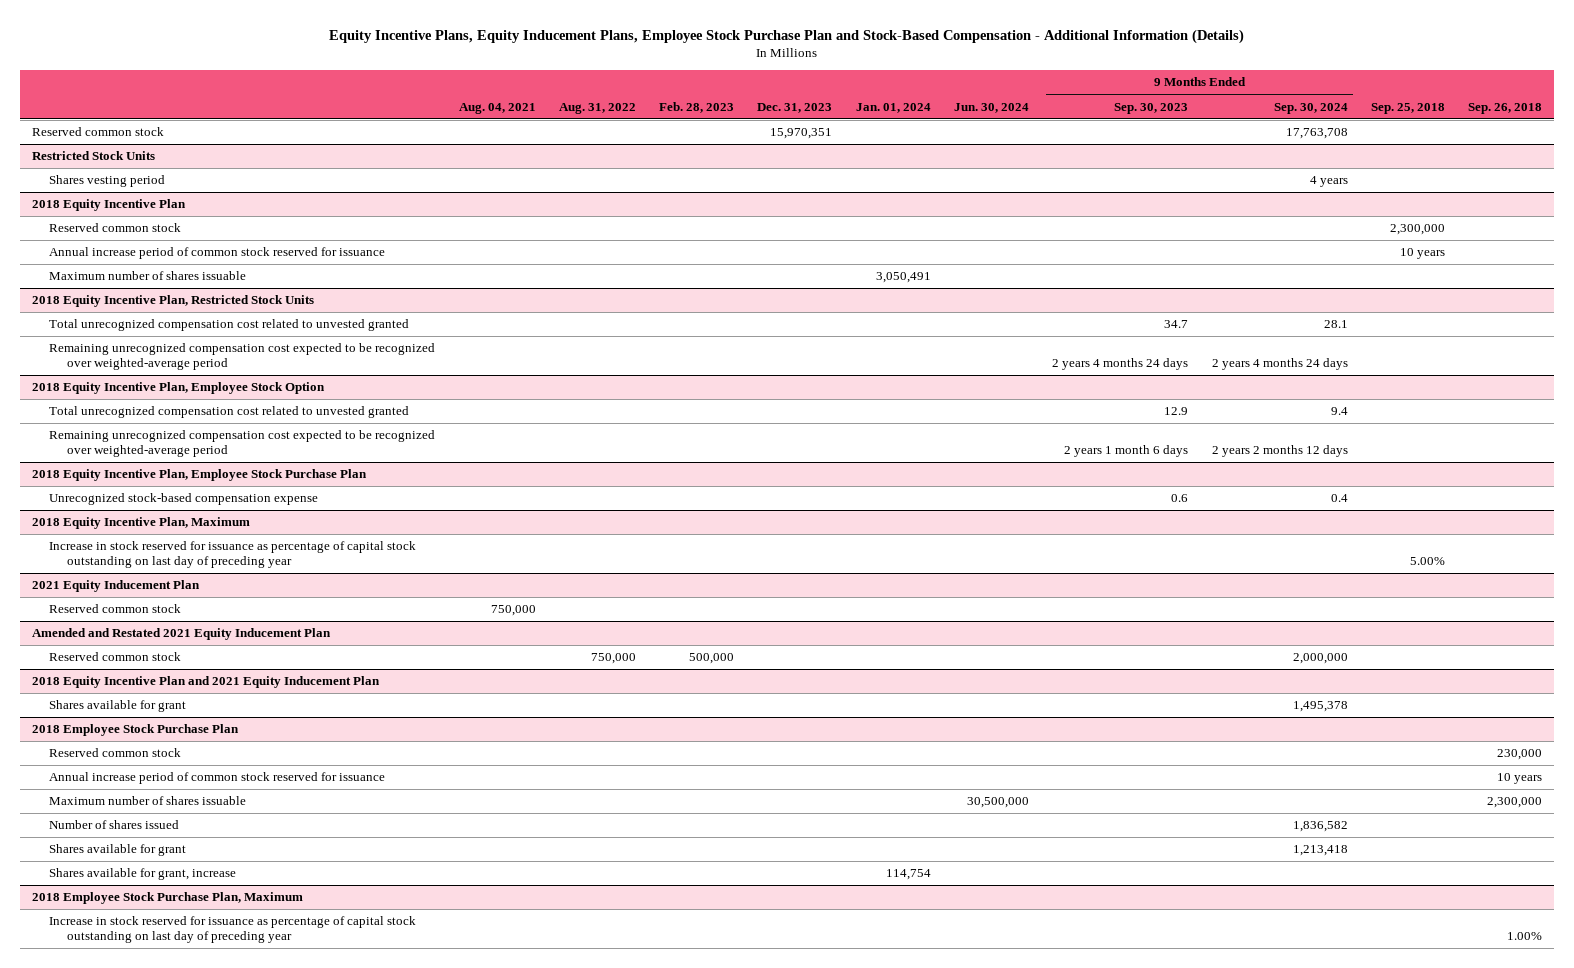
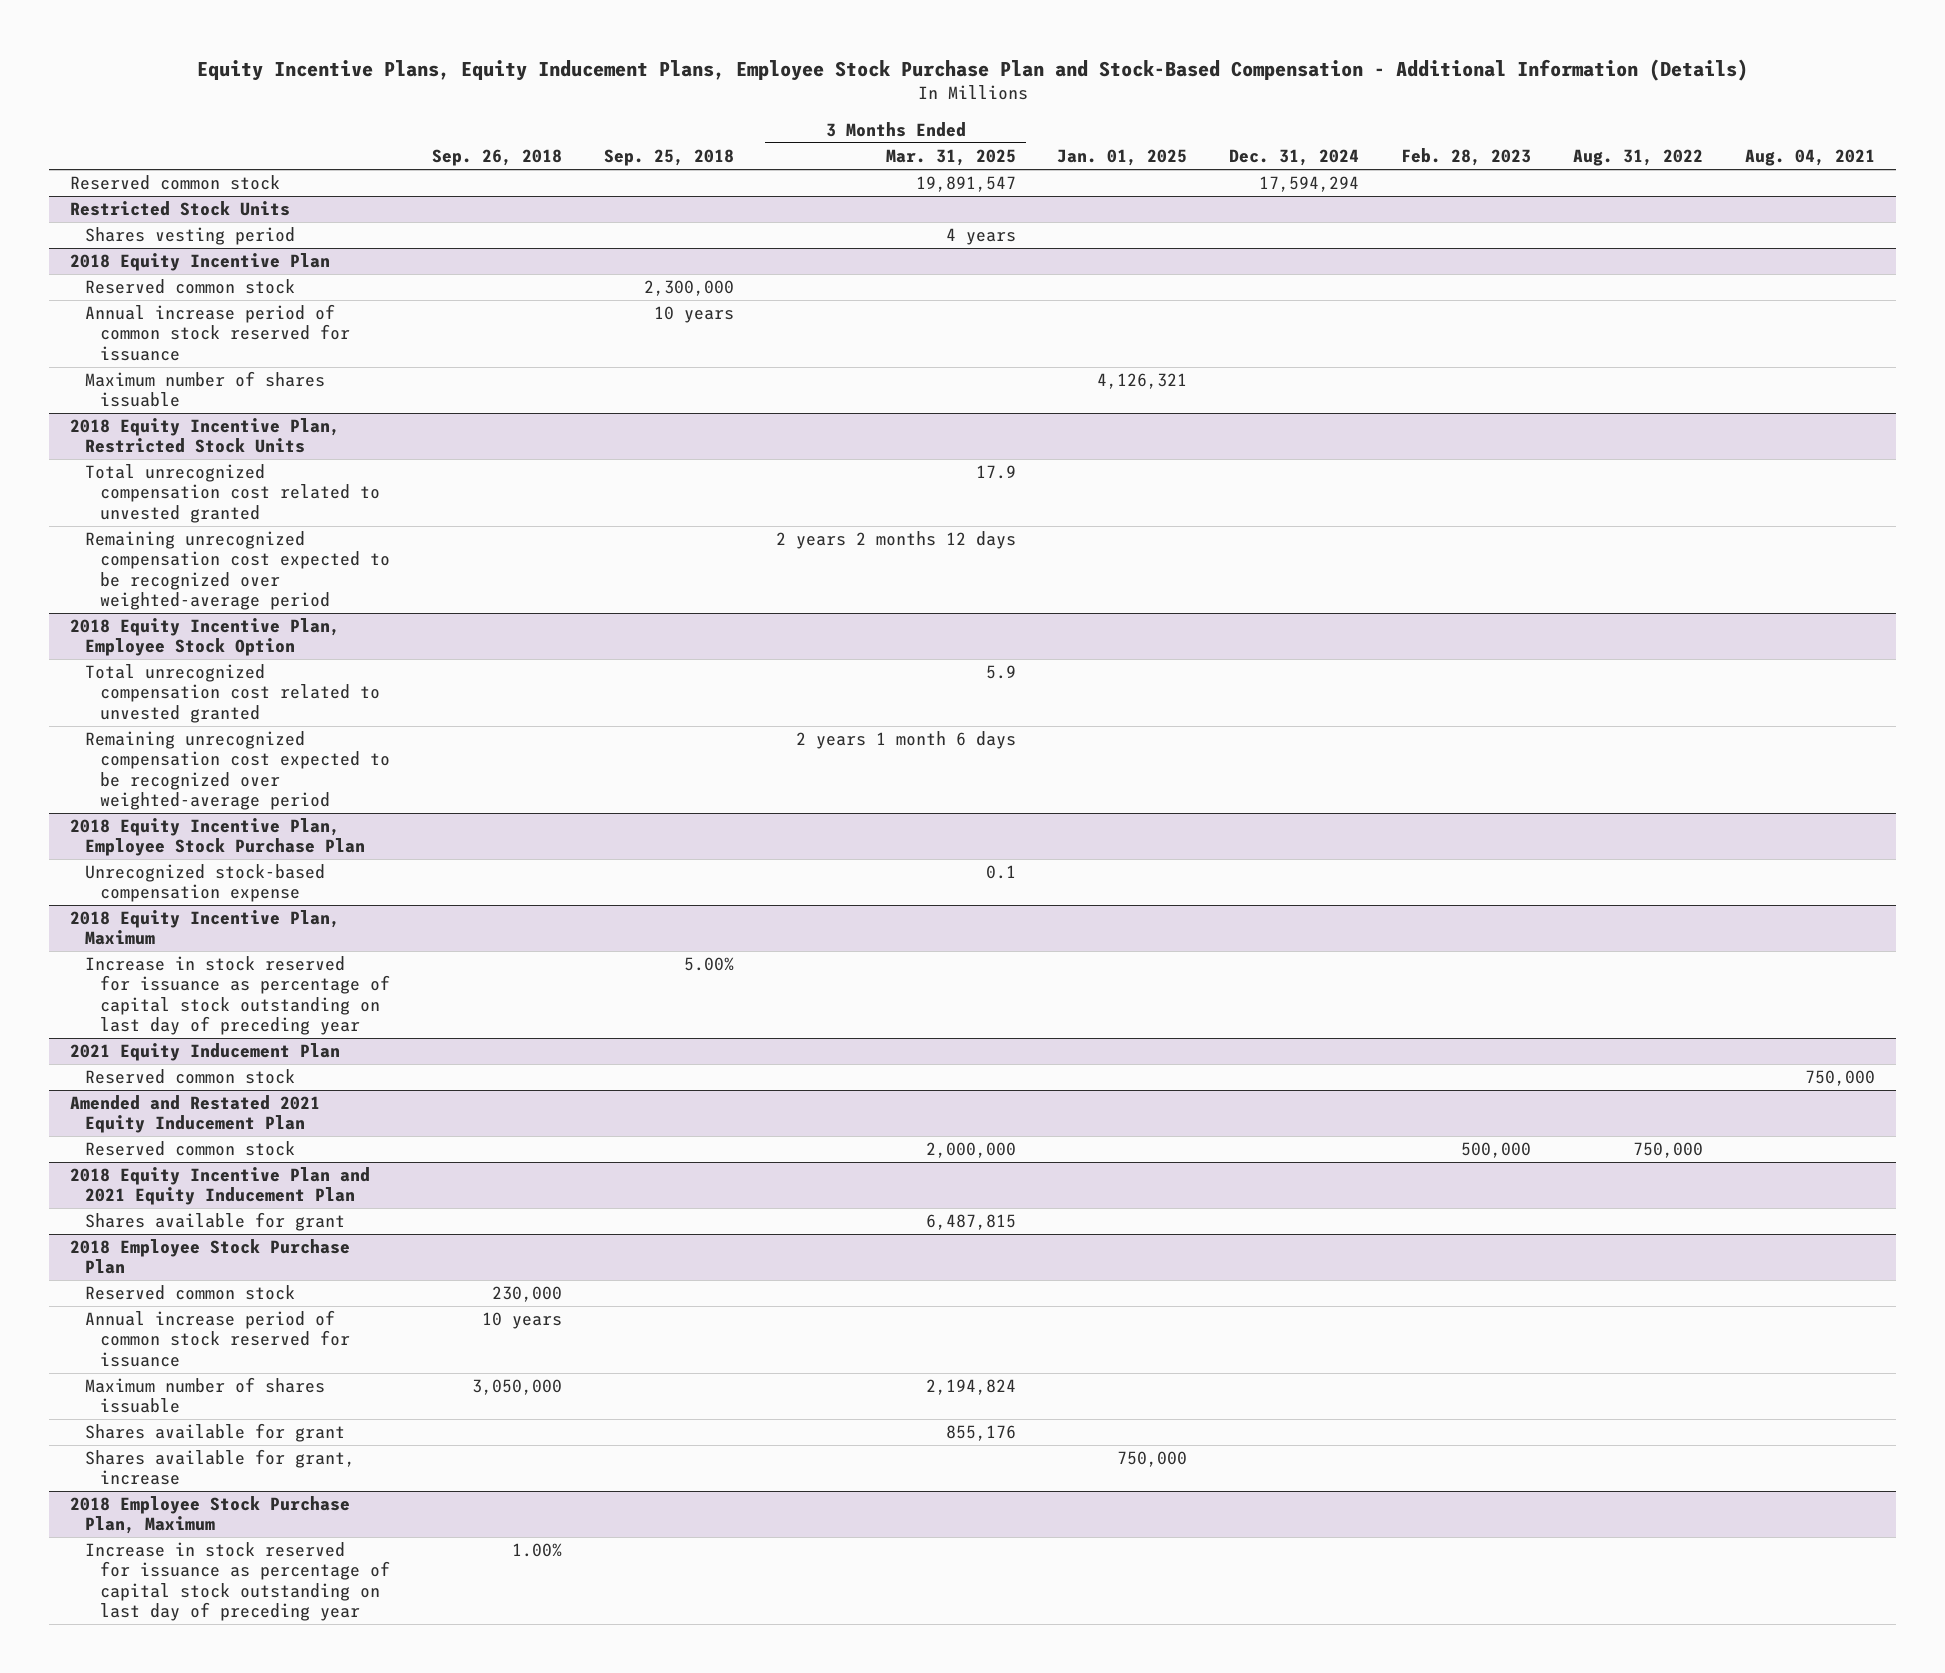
- | Aug. 04, 2021 | Aug. 31, 2022 | Feb. 28, 2023 | Dec. 31, 2023 | Jan. 01, 2024 | Jun. 30, 2024 | 9 Months Ended Sep. 30, 2023 | 9 Months Ended Sep. 30, 2024 | Sep. 25, 2018 | Sep. 26, 2018
+ | Sep. 26, 2018 | Sep. 25, 2018 | 3 Months Ended Mar. 31, 2025 | Jan. 01, 2025 | Dec. 31, 2024 | Feb. 28, 2023 | Aug. 31, 2022 | Aug. 04, 2021
@ 2018 Employee Stock Purchase Plan
- Maximum number of shares issuable | | | | | | 30,500,000 | | | | 2,300,000
- Number of shares issued | | | | | | | | 1,836,582 | |
+ Maximum number of shares issuable | 3,050,000 | | 2,194,824 | | | | |

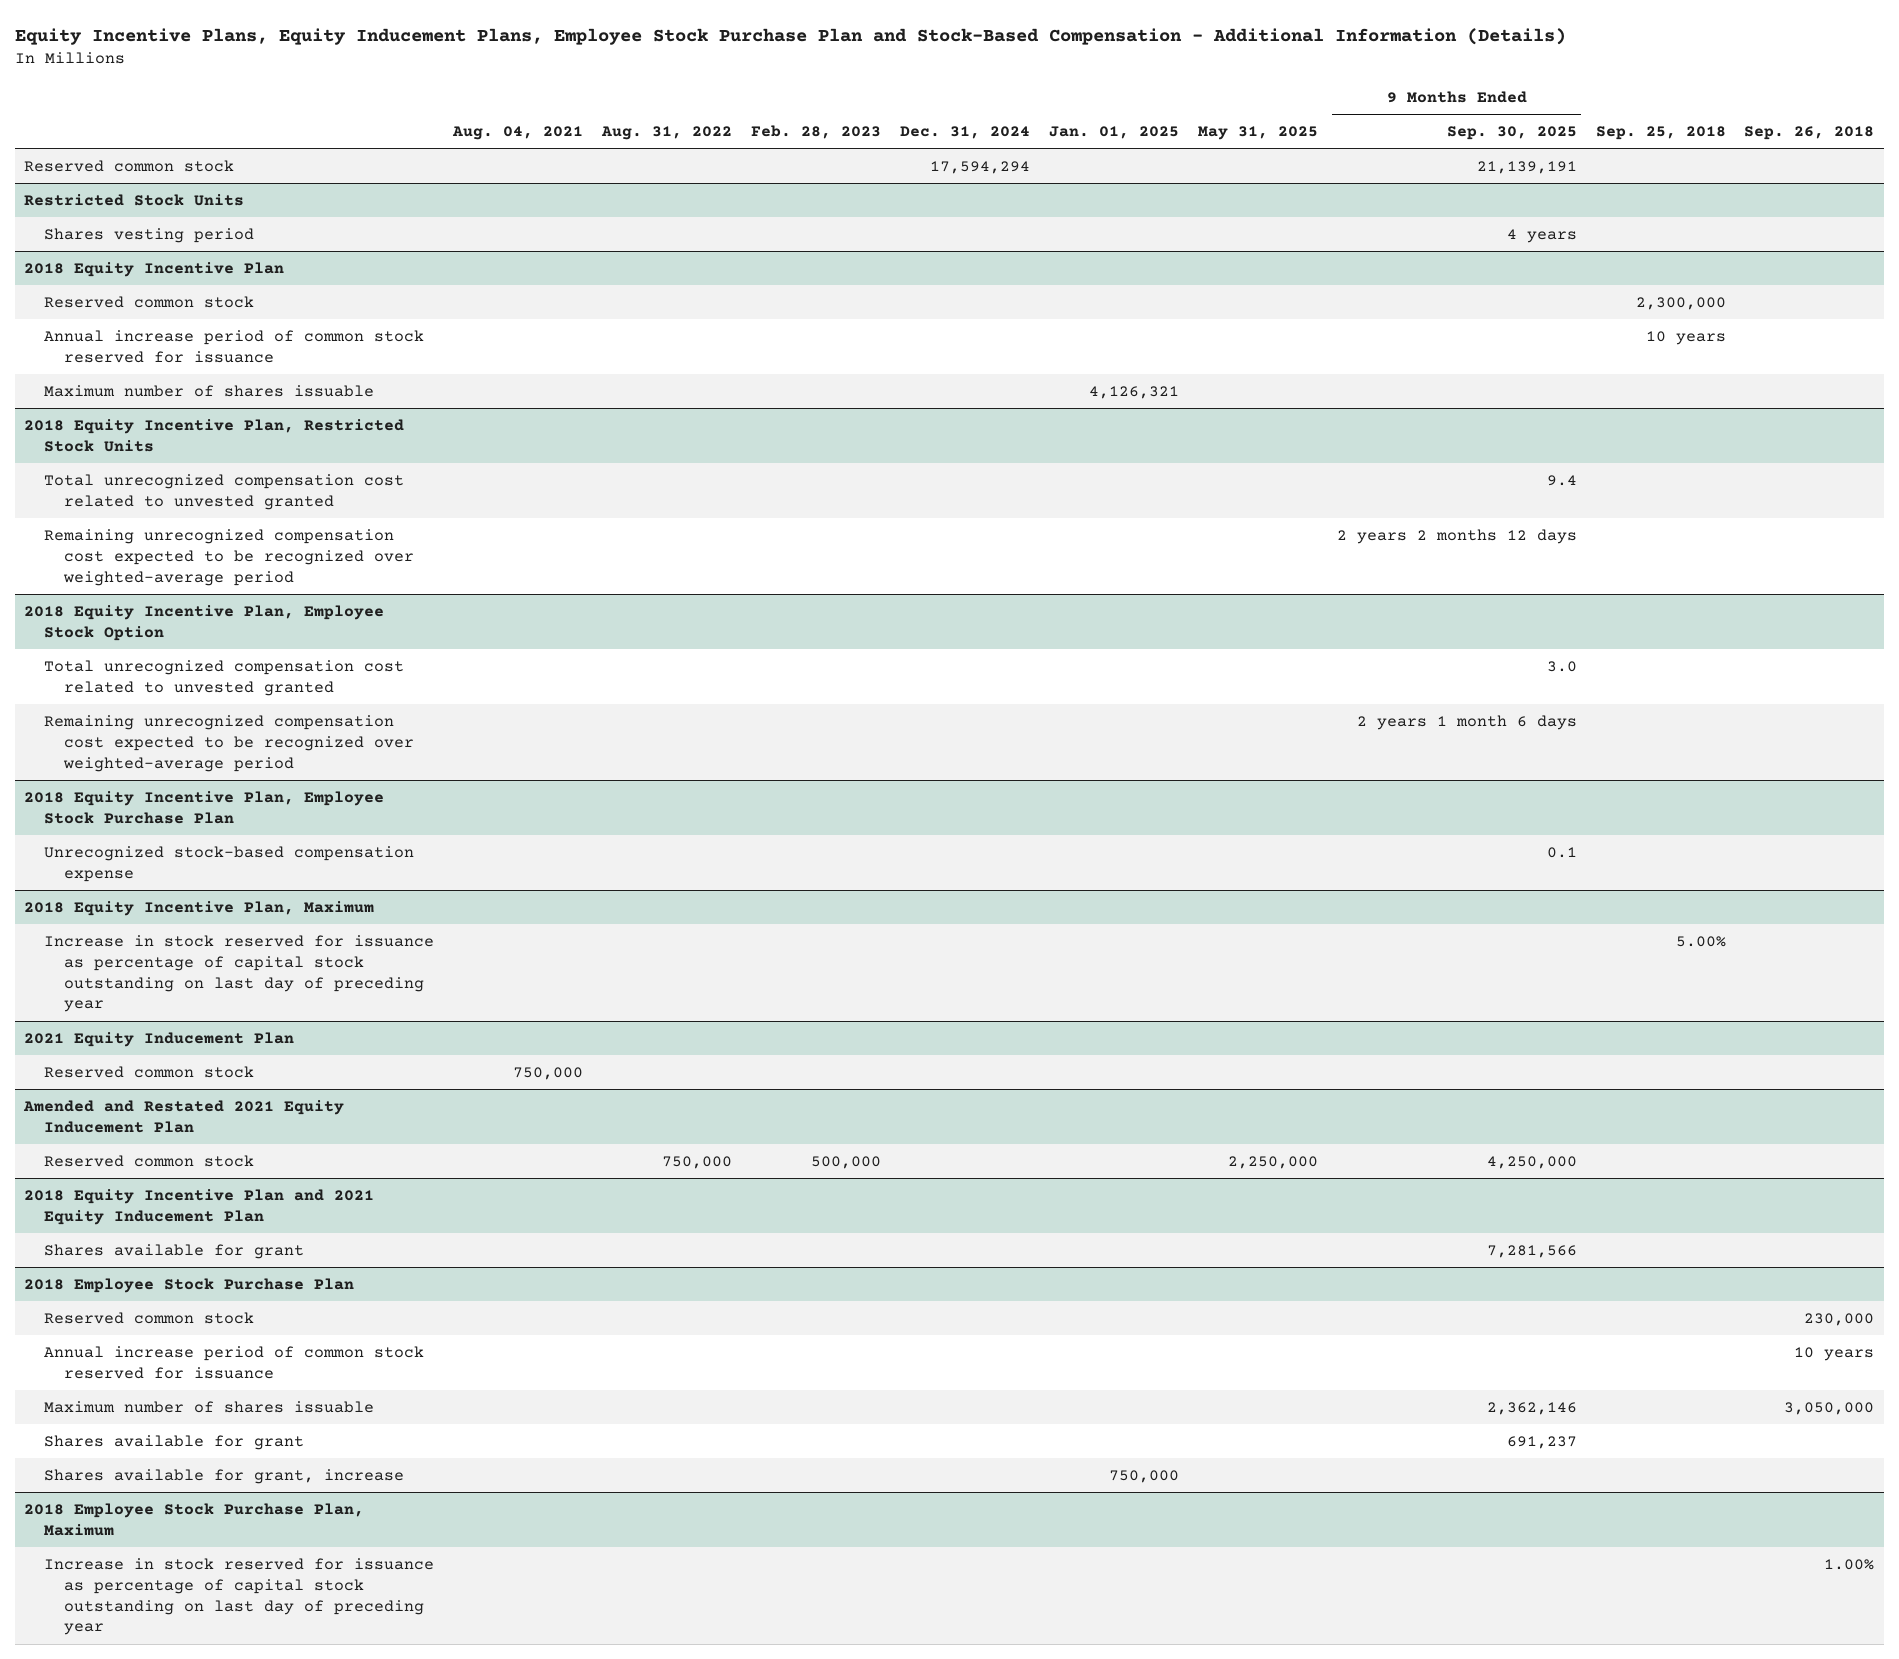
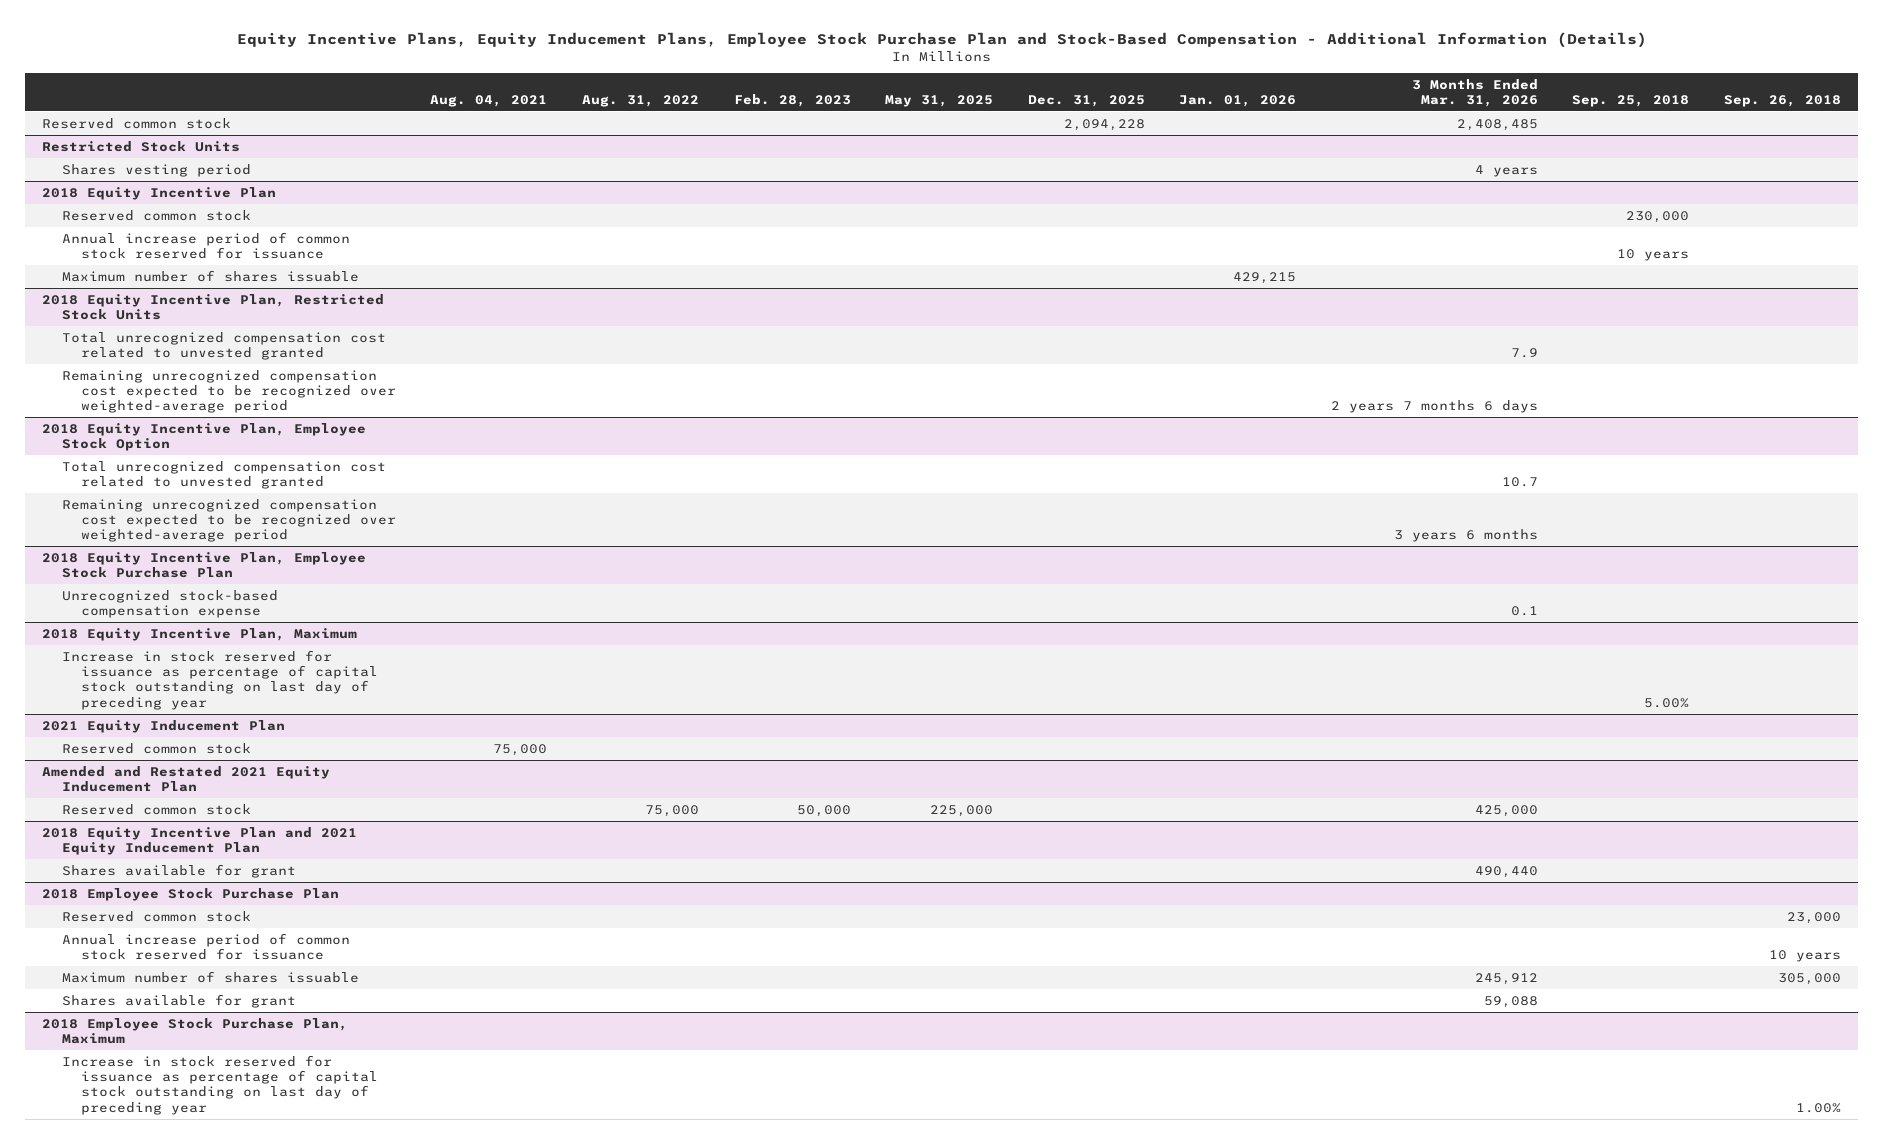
- | Aug. 04, 2021 | Aug. 31, 2022 | Feb. 28, 2023 | Dec. 31, 2024 | Jan. 01, 2025 | May 31, 2025 | 9 Months Ended Sep. 30, 2025 | Sep. 25, 2018 | Sep. 26, 2018
+ | Aug. 04, 2021 | Aug. 31, 2022 | Feb. 28, 2023 | May 31, 2025 | Dec. 31, 2025 | Jan. 01, 2026 | 3 Months Ended Mar. 31, 2026 | Sep. 25, 2018 | Sep. 26, 2018
@ 2018 Equity Incentive Plan
- Reserved common stock | | | | | | | | 2,300,000 |
+ Reserved common stock | | | | | | | | 230,000 |
@ 2021 Equity Inducement Plan
- Reserved common stock | 750,000 | | | | | | | |
+ Reserved common stock | 75,000 | | | | | | | |
@ Amended and Restated 2021 Equity Inducement Plan
- Reserved common stock | | 750,000 | 500,000 | | | 2,250,000 | 4,250,000 | |
+ Reserved common stock | | 75,000 | 50,000 | 225,000 | | | 425,000 | |
@ 2018 Employee Stock Purchase Plan
- Reserved common stock | | | | | | | | | 230,000
+ Reserved common stock | | | | | | | | | 23,000
- Maximum number of shares issuable | | | | | | | 2,362,146 | | 3,050,000
+ Maximum number of shares issuable | | | | | | | 245,912 | | 305,000
- Shares available for grant, increase | | | | | 750,000 | | | |

